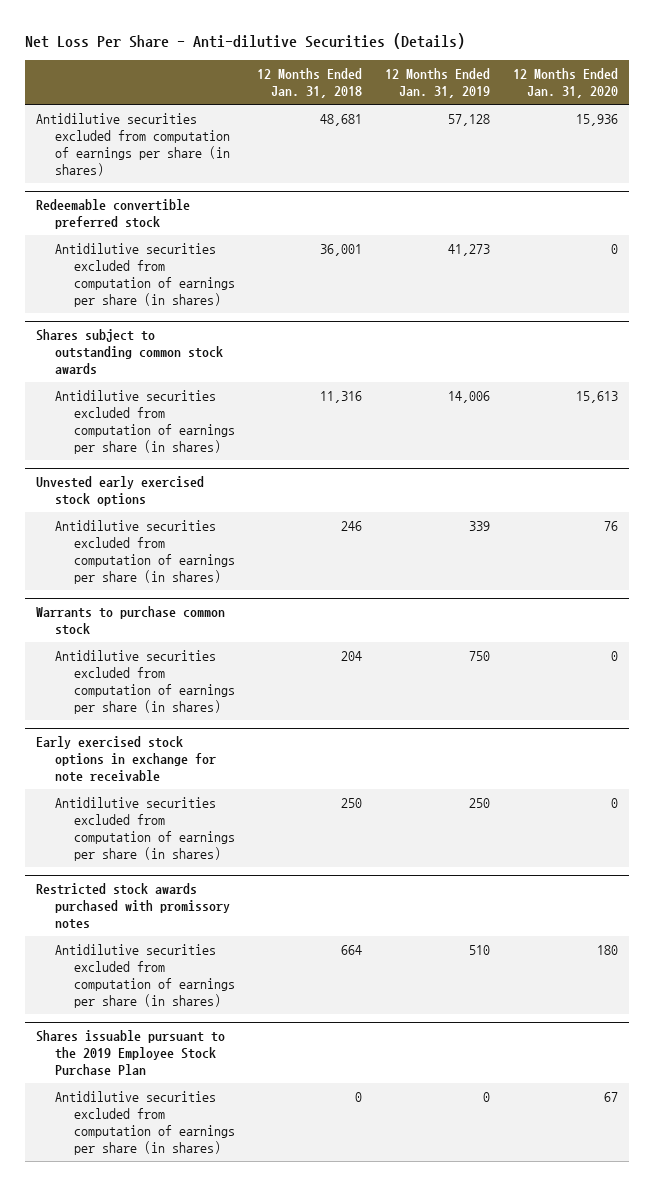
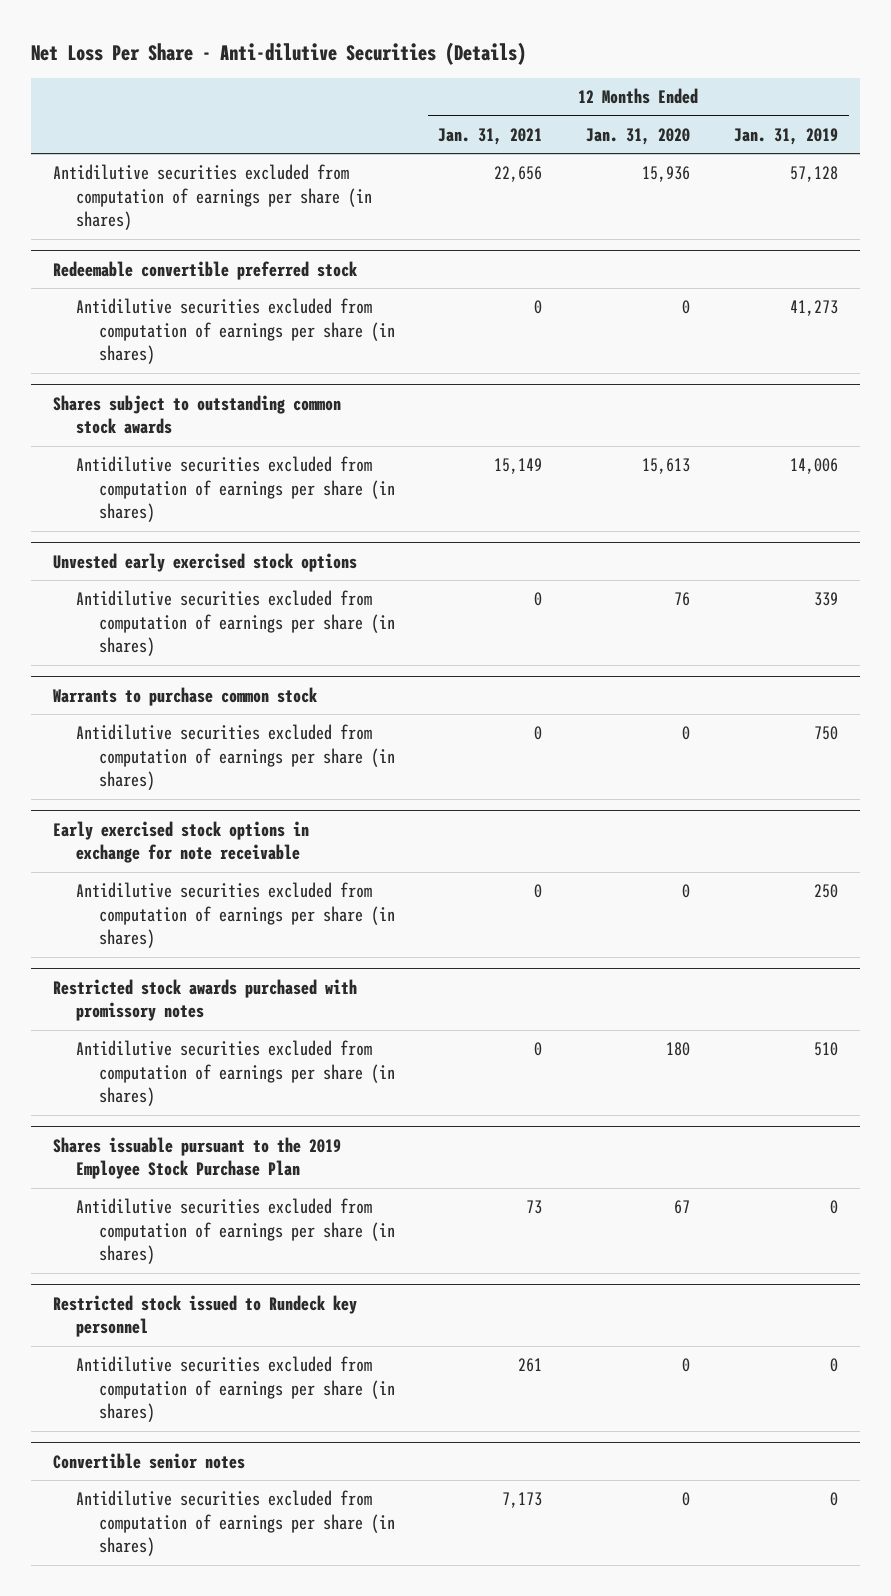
- | 12 Months Ended Jan. 31, 2018 | 12 Months Ended Jan. 31, 2019 | 12 Months Ended Jan. 31, 2020
+ | 12 Months Ended Jan. 31, 2021 | 12 Months Ended Jan. 31, 2020 | 12 Months Ended Jan. 31, 2019
+ Restricted stock issued to Rundeck key personnel
+ Antidilutive securities excluded from computation of earnings per share (in shares) | 261 | 0 | 0
+ Convertible senior notes
+ Antidilutive securities excluded from computation of earnings per share (in shares) | 7,173 | 0 | 0

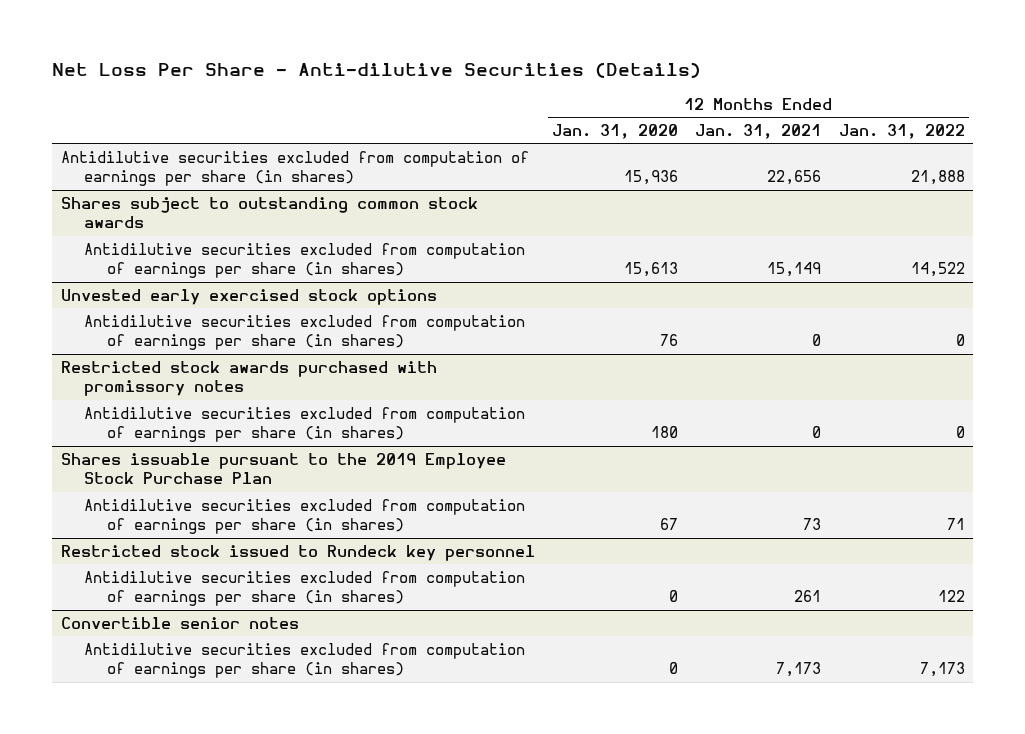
- | 12 Months Ended Jan. 31, 2021 | 12 Months Ended Jan. 31, 2020 | 12 Months Ended Jan. 31, 2019
+ | 12 Months Ended Jan. 31, 2020 | 12 Months Ended Jan. 31, 2021 | 12 Months Ended Jan. 31, 2022
- Redeemable convertible preferred stock
- Antidilutive securities excluded from computation of earnings per share (in shares) | 0 | 0 | 41,273
- Warrants to purchase common stock
- Antidilutive securities excluded from computation of earnings per share (in shares) | 0 | 0 | 750
- Early exercised stock options in exchange for note receivable
- Antidilutive securities excluded from computation of earnings per share (in shares) | 0 | 0 | 250

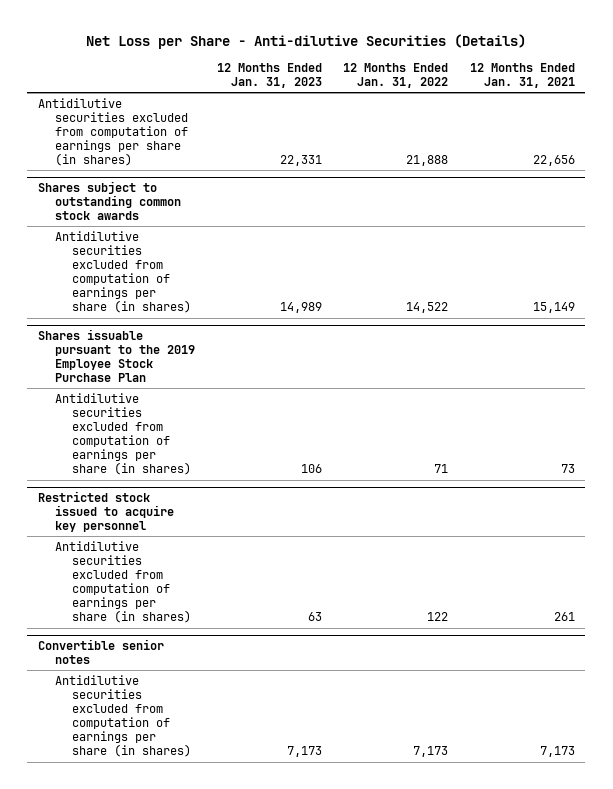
- Net Loss Per Share - Anti-dilutive Securities (Details)
+ Net Loss per Share - Anti-dilutive Securities (Details)
- | 12 Months Ended Jan. 31, 2020 | 12 Months Ended Jan. 31, 2021 | 12 Months Ended Jan. 31, 2022
+ | 12 Months Ended Jan. 31, 2023 | 12 Months Ended Jan. 31, 2022 | 12 Months Ended Jan. 31, 2021
- Unvested early exercised stock options
- Antidilutive securities excluded from computation of earnings per share (in shares) | 76 | 0 | 0
- Restricted stock awards purchased with promissory notes
- Antidilutive securities excluded from computation of earnings per share (in shares) | 180 | 0 | 0
- Restricted stock issued to Rundeck key personnel
+ Restricted stock issued to acquire key personnel

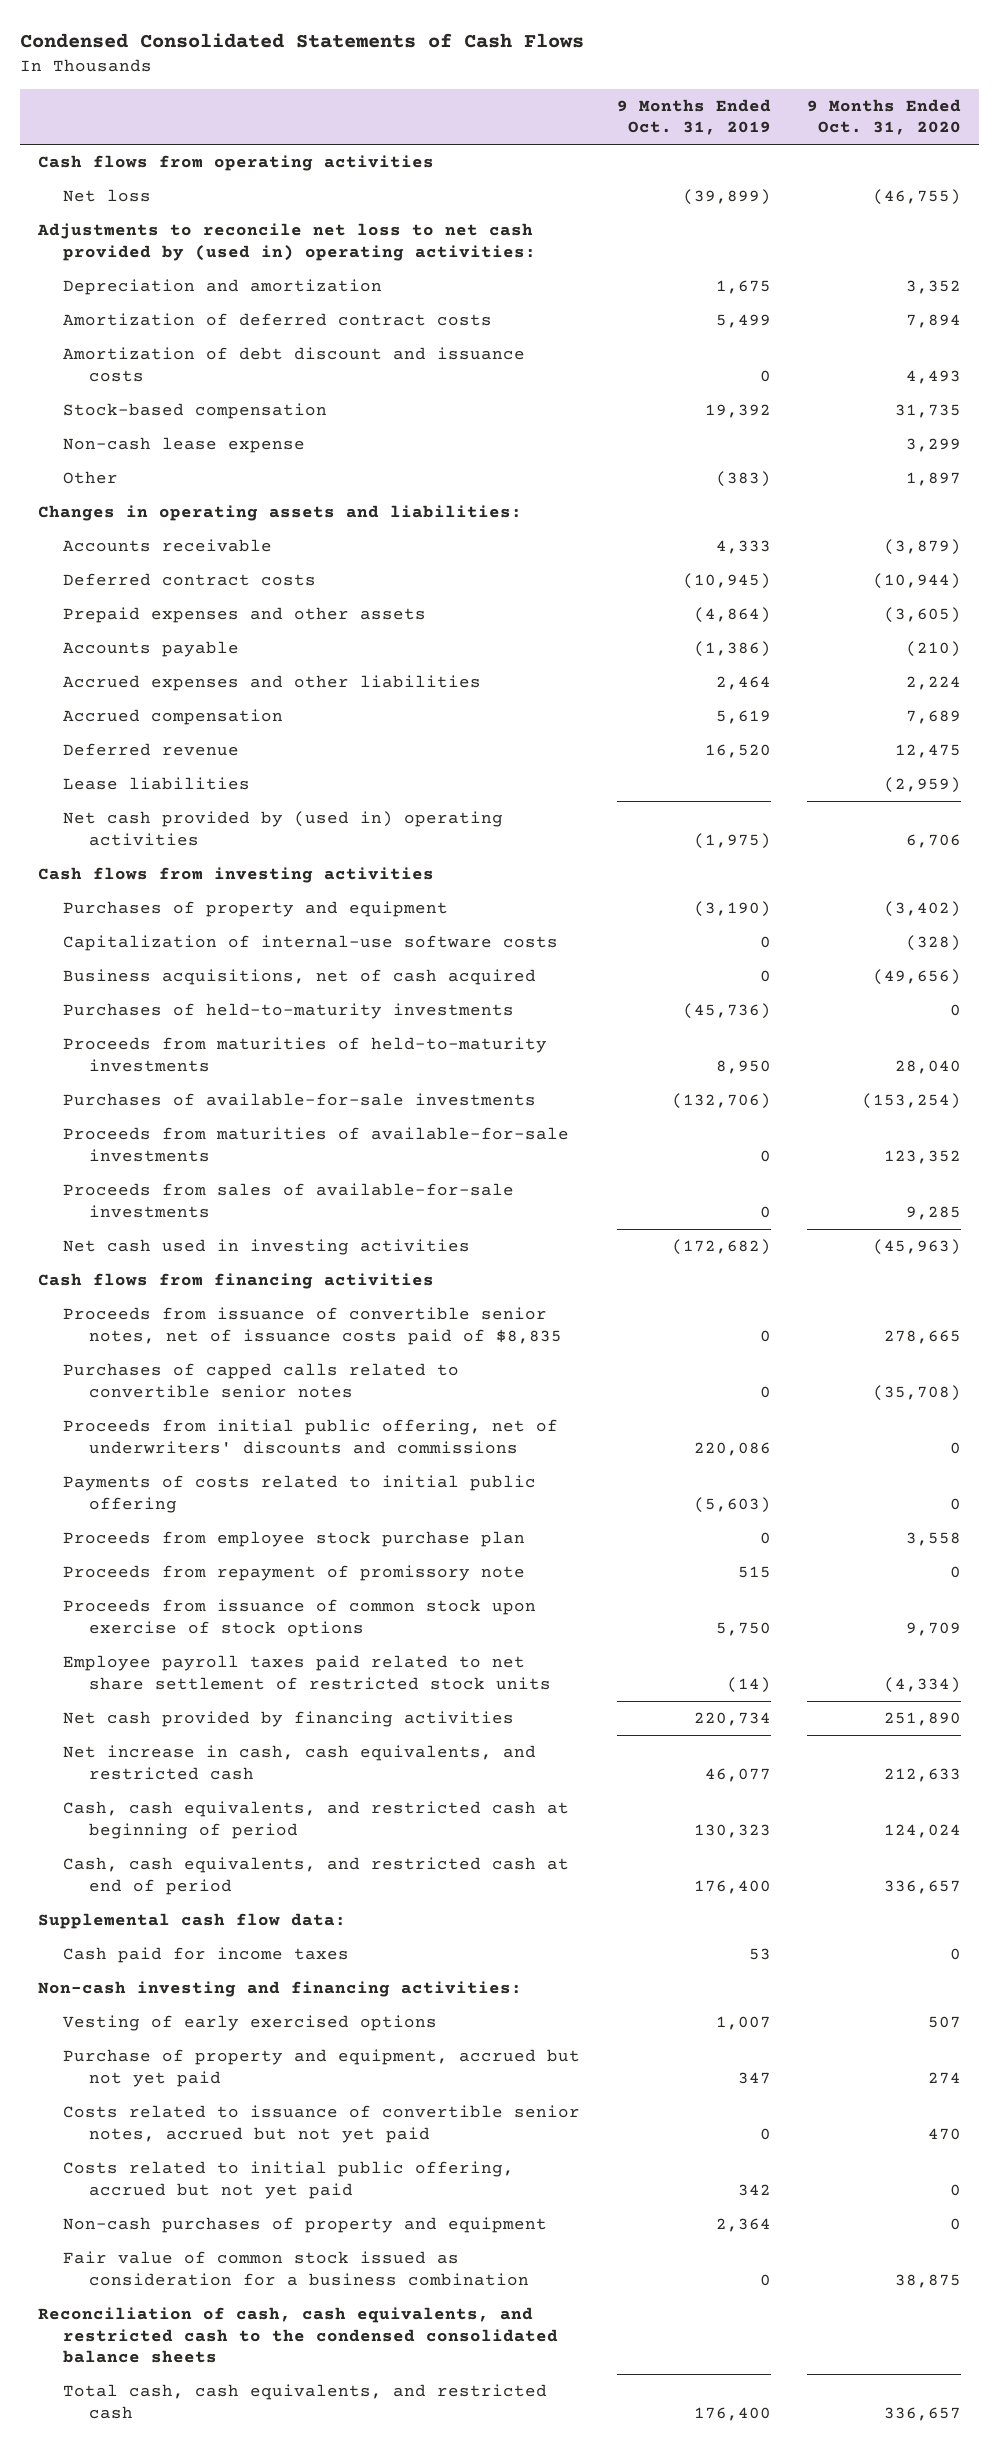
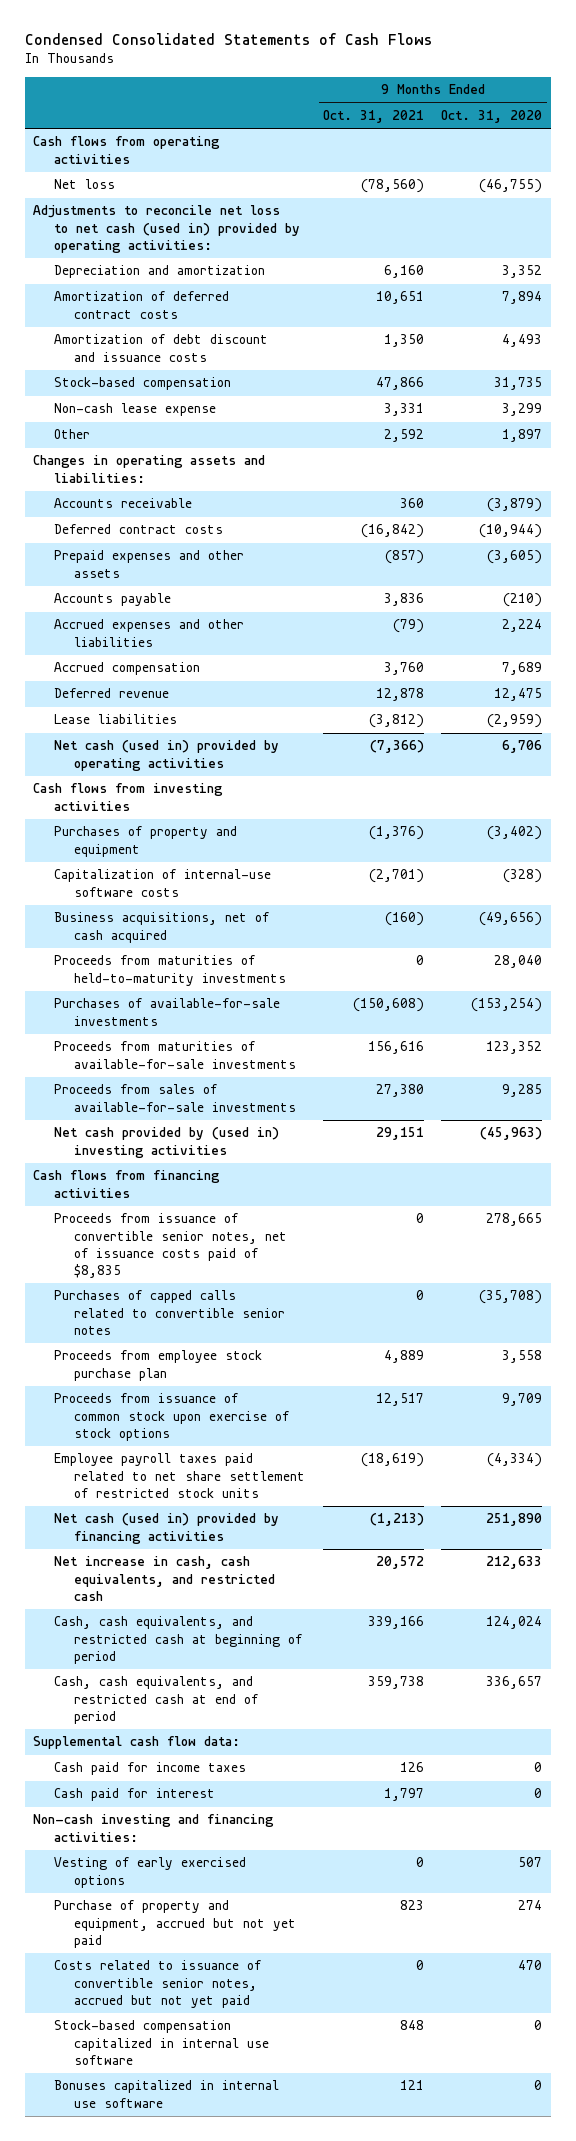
- | 9 Months Ended Oct. 31, 2019 | 9 Months Ended Oct. 31, 2020
+ | 9 Months Ended Oct. 31, 2021 | 9 Months Ended Oct. 31, 2020
- Adjustments to reconcile net loss to net cash provided by (used in) operating activities:
+ Adjustments to reconcile net loss to net cash (used in) provided by operating activities:
- Net cash provided by (used in) operating activities | (1,975) | 6,706
+ Net cash (used in) provided by operating activities | (7,366) | 6,706
- Purchases of held-to-maturity investments | (45,736) | 0
- Net cash used in investing activities | (172,682) | (45,963)
+ Net cash provided by (used in) investing activities | 29,151 | (45,963)
- Proceeds from initial public offering, net of underwriters' discounts and commissions | 220,086 | 0
- Payments of costs related to initial public offering | (5,603) | 0
- Proceeds from repayment of promissory note | 515 | 0
- Net cash provided by financing activities | 220,734 | 251,890
+ Net cash (used in) provided by financing activities | (1,213) | 251,890
+ Cash paid for interest | 1,797 | 0
- Costs related to initial public offering, accrued but not yet paid | 342 | 0
- Non-cash purchases of property and equipment | 2,364 | 0
- Fair value of common stock issued as consideration for a business combination | 0 | 38,875
- Reconciliation of cash, cash equivalents, and restricted cash to the condensed consolidated balance sheets
- Total cash, cash equivalents, and restricted cash | 176,400 | 336,657
+ Stock-based compensation capitalized in internal use software | 848 | 0
+ Bonuses capitalized in internal use software | 121 | 0

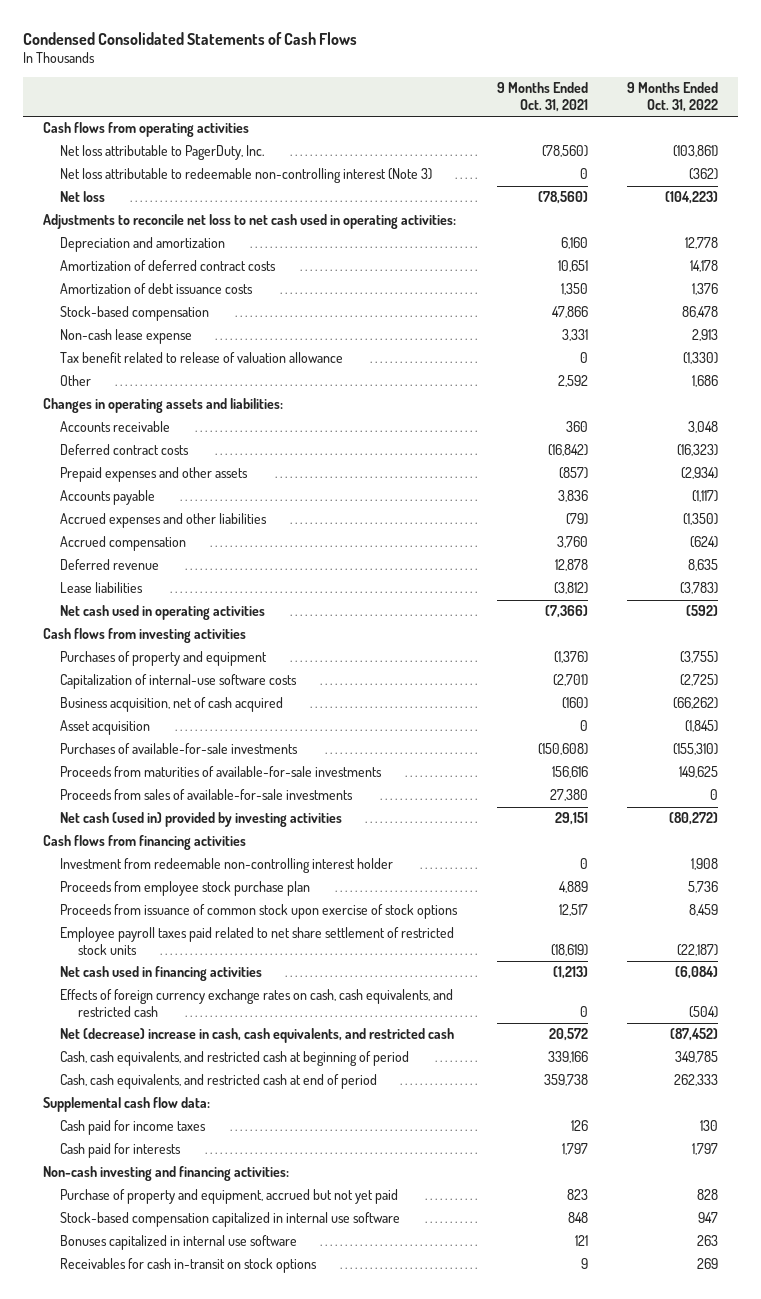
- | 9 Months Ended Oct. 31, 2021 | 9 Months Ended Oct. 31, 2020
+ | 9 Months Ended Oct. 31, 2021 | 9 Months Ended Oct. 31, 2022
+ Net loss attributable to PagerDuty, Inc. | (78,560) | (103,861)
+ Net loss attributable to redeemable non-controlling interest (Note 3) | 0 | (362)
- Adjustments to reconcile net loss to net cash (used in) provided by operating activities:
+ Adjustments to reconcile net loss to net cash used in operating activities:
- Amortization of debt discount and issuance costs | 1,350 | 4,493
+ Amortization of debt issuance costs | 1,350 | 1,376
+ Tax benefit related to release of valuation allowance | 0 | (1,330)
- Net cash (used in) provided by operating activities | (7,366) | 6,706
+ Net cash used in operating activities | (7,366) | (592)
- Business acquisitions, net of cash acquired | (160) | (49,656)
- Proceeds from maturities of held-to-maturity investments | 0 | 28,040
+ Business acquisition, net of cash acquired | (160) | (66,262)
+ Asset acquisition | 0 | (1,845)
- Net cash provided by (used in) investing activities | 29,151 | (45,963)
+ Net cash (used in) provided by investing activities | 29,151 | (80,272)
- Proceeds from issuance of convertible senior notes, net of issuance costs paid of $8,835 | 0 | 278,665
- Purchases of capped calls related to convertible senior notes | 0 | (35,708)
+ Investment from redeemable non-controlling interest holder | 0 | 1,908
- Net cash (used in) provided by financing activities | (1,213) | 251,890
- Net increase in cash, cash equivalents, and restricted cash | 20,572 | 212,633
+ Net cash used in financing activities | (1,213) | (6,084)
+ Effects of foreign currency exchange rates on cash, cash equivalents, and restricted cash | 0 | (504)
+ Net (decrease) increase in cash, cash equivalents, and restricted cash | 20,572 | (87,452)
- Cash paid for interest | 1,797 | 0
+ Cash paid for interests | 1,797 | 1,797
- Vesting of early exercised options | 0 | 507
- Costs related to issuance of convertible senior notes, accrued but not yet paid | 0 | 470
+ Receivables for cash in-transit on stock options | 9 | 269

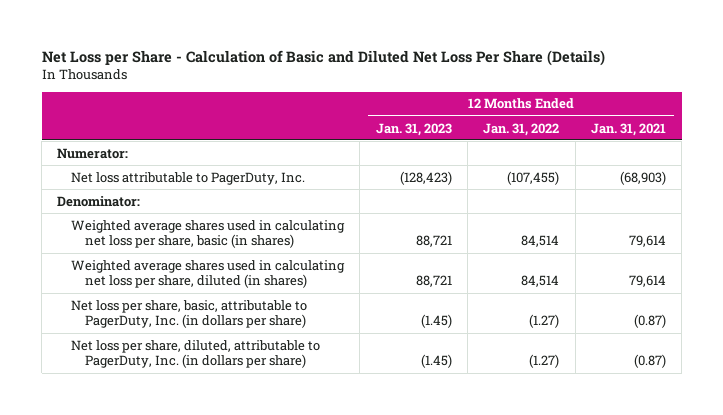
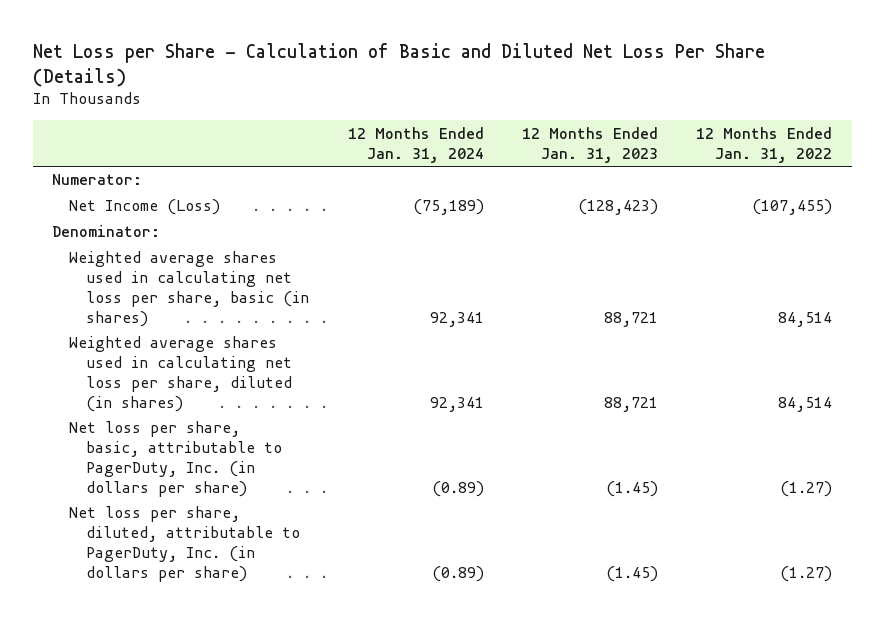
- | 12 Months Ended Jan. 31, 2023 | 12 Months Ended Jan. 31, 2022 | 12 Months Ended Jan. 31, 2021
+ | 12 Months Ended Jan. 31, 2024 | 12 Months Ended Jan. 31, 2023 | 12 Months Ended Jan. 31, 2022
- Net loss attributable to PagerDuty, Inc. | (128,423) | (107,455) | (68,903)
+ Net Income (Loss) | (75,189) | (128,423) | (107,455)

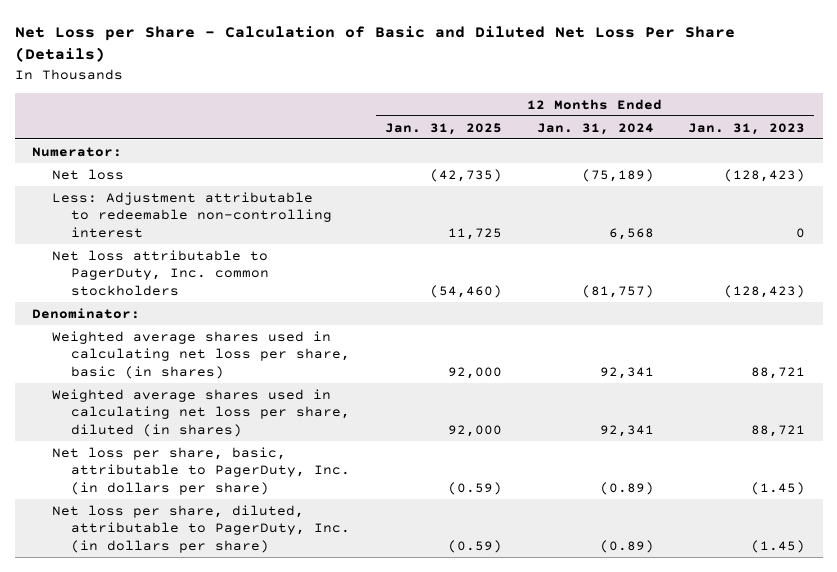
- | 12 Months Ended Jan. 31, 2024 | 12 Months Ended Jan. 31, 2023 | 12 Months Ended Jan. 31, 2022
+ | 12 Months Ended Jan. 31, 2025 | 12 Months Ended Jan. 31, 2024 | 12 Months Ended Jan. 31, 2023
- Net Income (Loss) | (75,189) | (128,423) | (107,455)
+ Net loss | (42,735) | (75,189) | (128,423)
+ Less: Adjustment attributable to redeemable non-controlling interest | 11,725 | 6,568 | 0
+ Net loss attributable to PagerDuty, Inc. common stockholders | (54,460) | (81,757) | (128,423)

